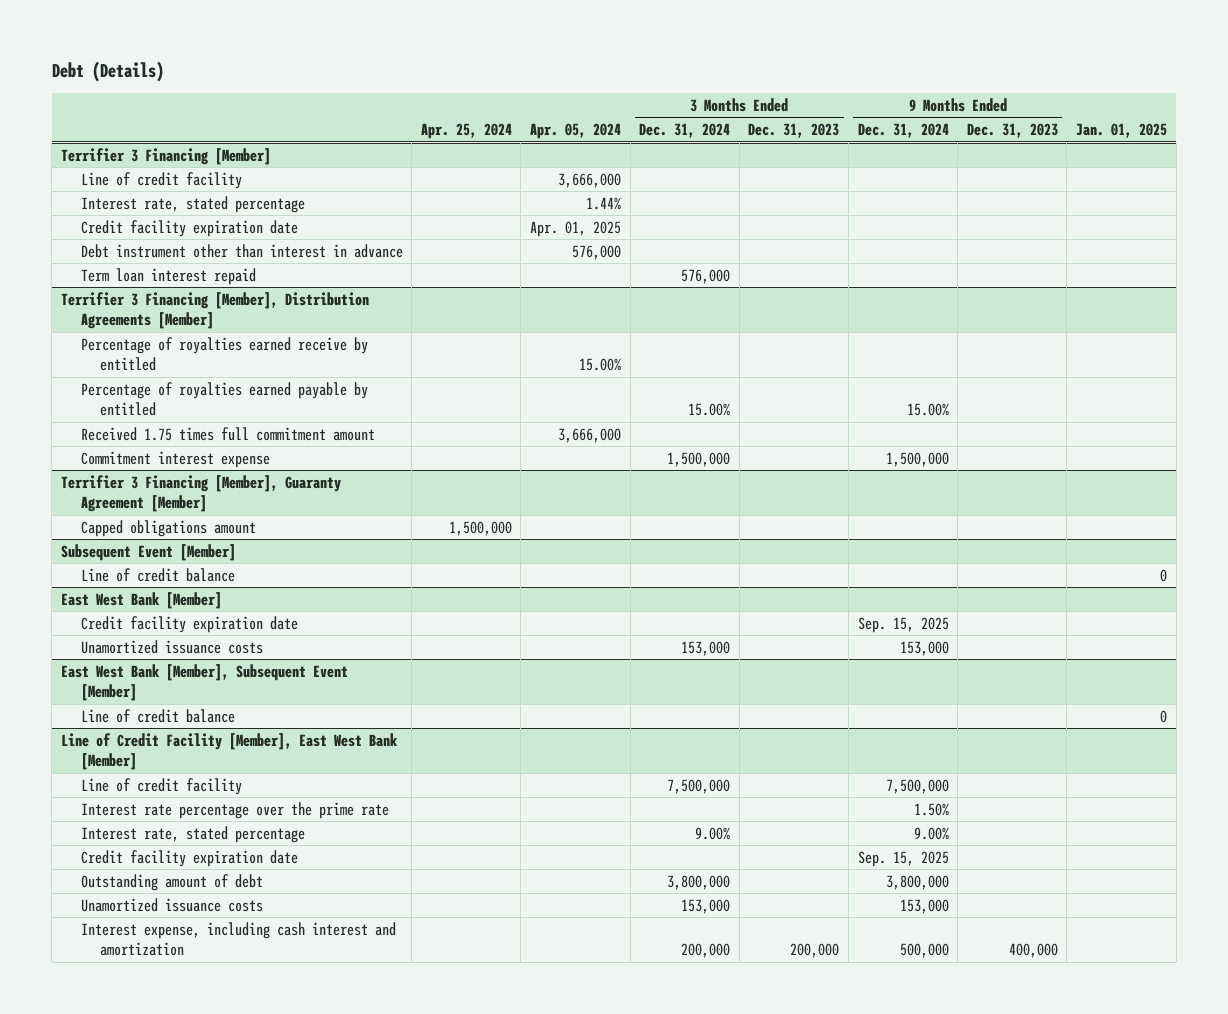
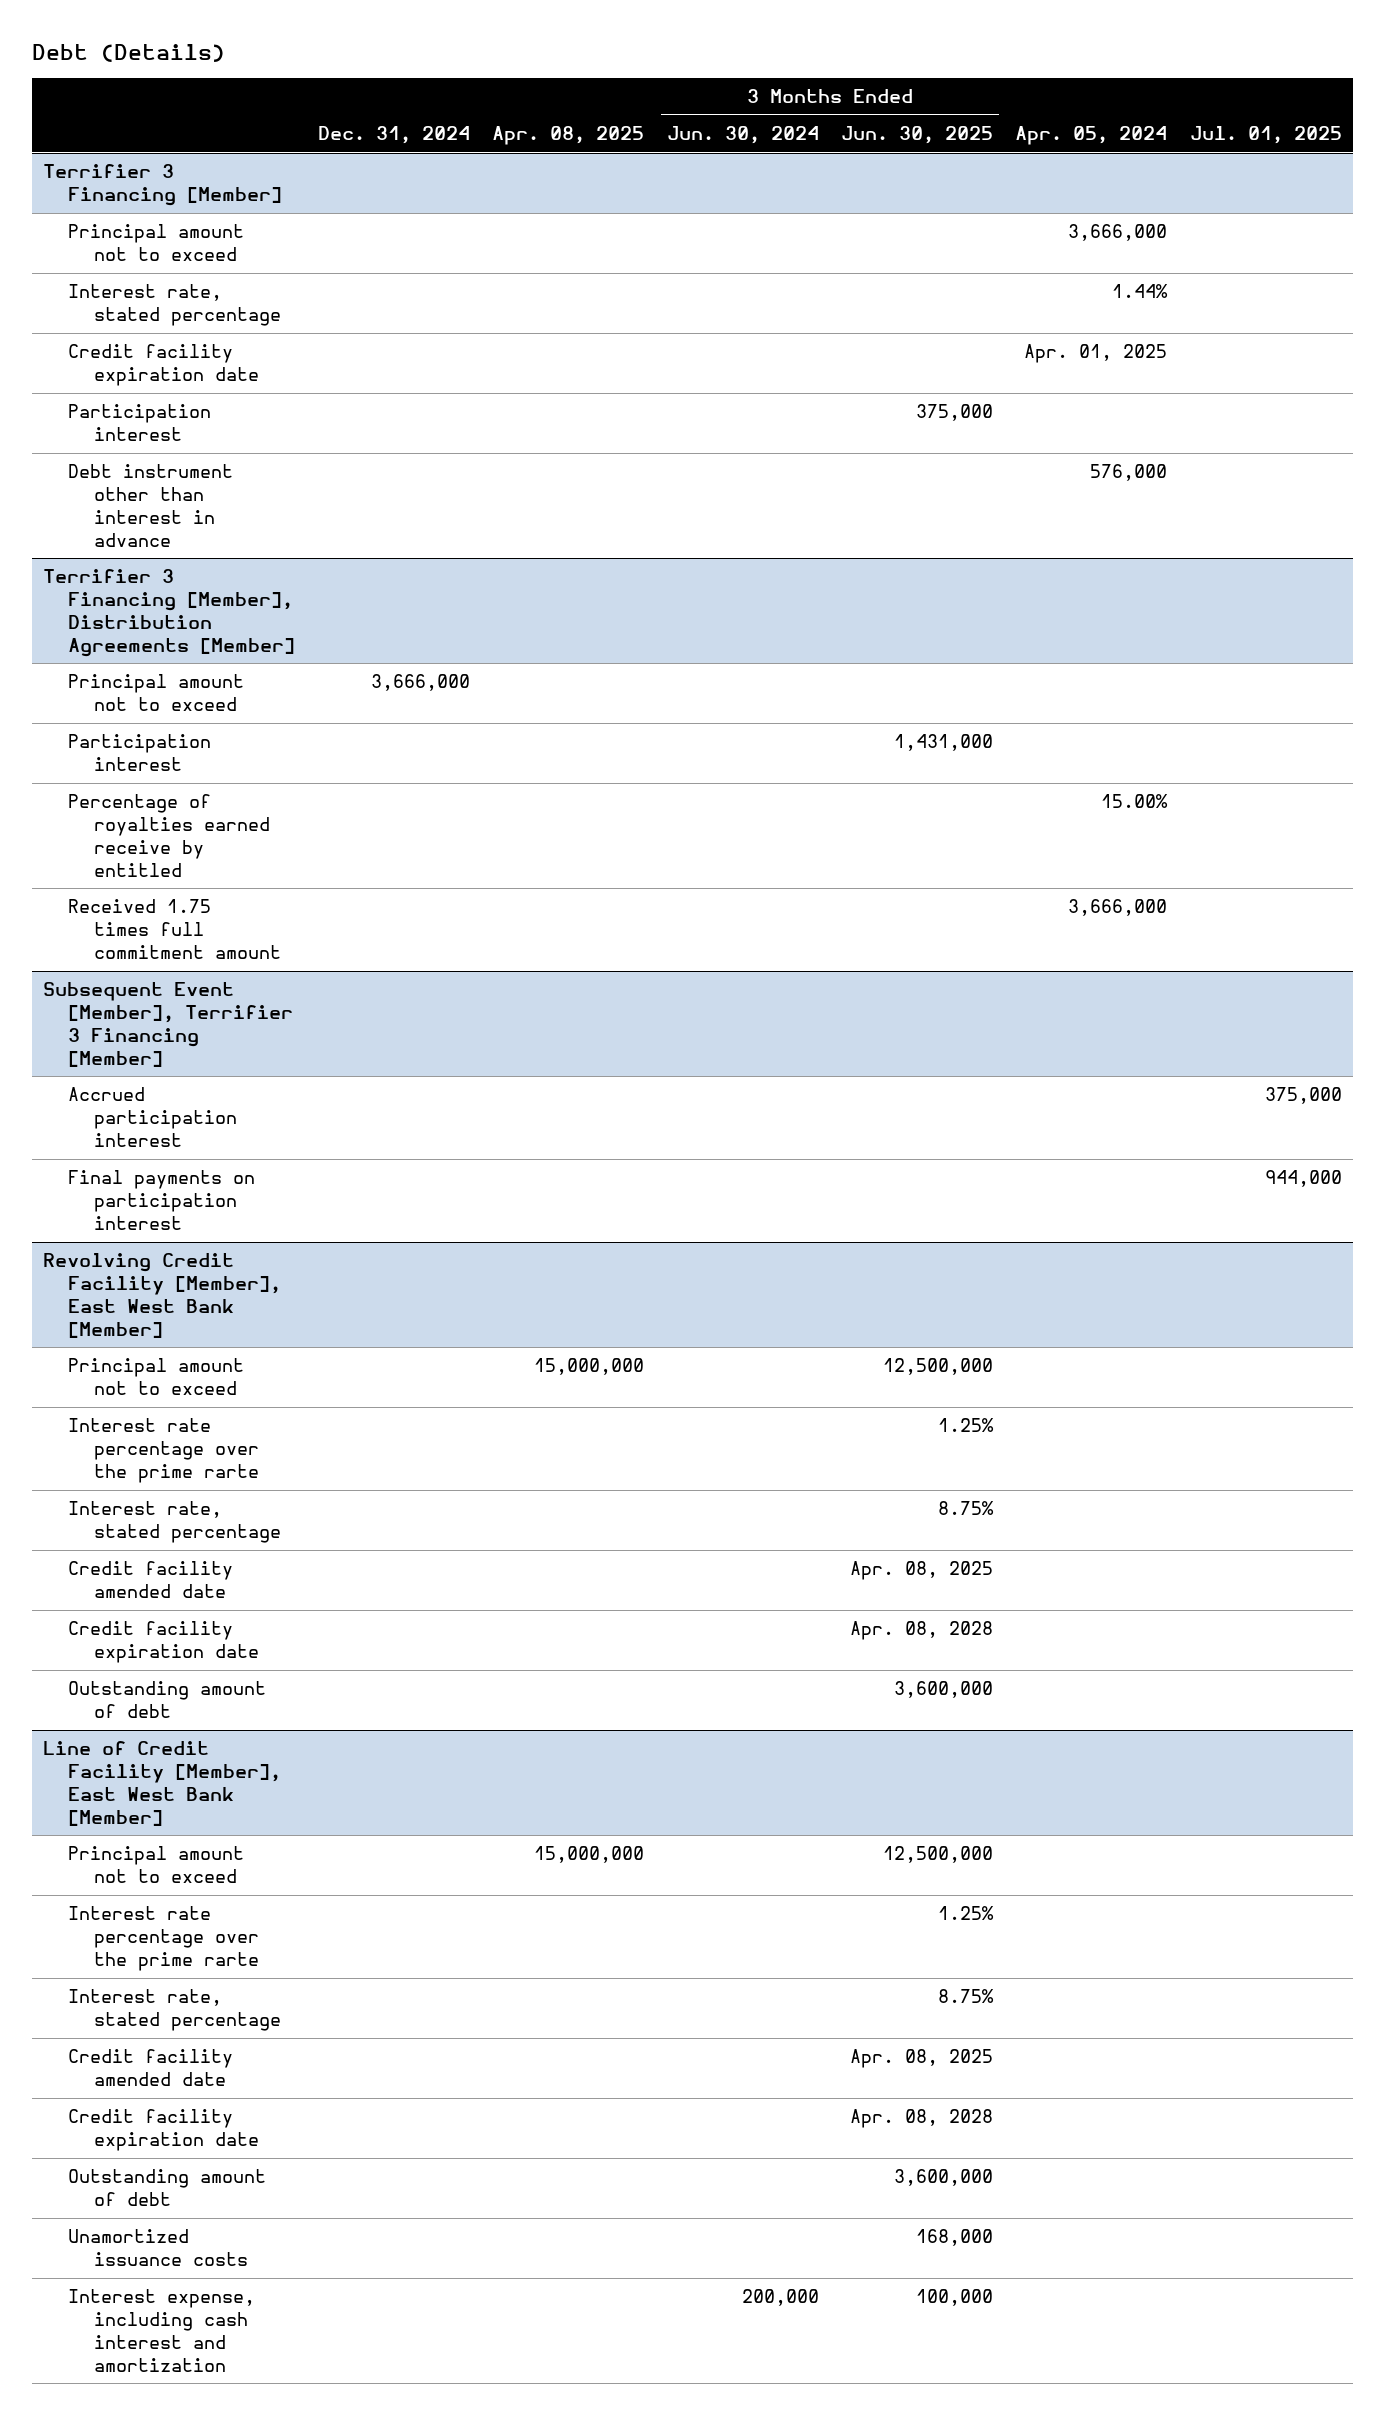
- | Apr. 25, 2024 | Apr. 05, 2024 | 3 Months Ended Dec. 31, 2024 | 3 Months Ended Dec. 31, 2023 | 9 Months Ended Dec. 31, 2024 | 9 Months Ended Dec. 31, 2023 | Jan. 01, 2025
+ | Dec. 31, 2024 | Apr. 08, 2025 | 3 Months Ended Jun. 30, 2024 | 3 Months Ended Jun. 30, 2025 | Apr. 05, 2024 | Jul. 01, 2025
@ Terrifier 3 Financing [Member]
- Line of credit facility | | 3,666,000 | | | | |
+ Principal amount not to exceed | | | | | 3,666,000 |
+ Participation interest | | | | 375,000 | |
- Term loan interest repaid | | | 576,000 | | | |
@ Terrifier 3 Financing [Member], Distribution Agreements [Member]
+ Principal amount not to exceed | 3,666,000 | | | | |
+ Participation interest | | | | 1,431,000 | |
- Percentage of royalties earned payable by entitled | | | 15.00% | | 15.00% | |
- Commitment interest expense | | | 1,500,000 | | 1,500,000 | |
- Terrifier 3 Financing [Member], Guaranty Agreement [Member]
- Capped obligations amount | 1,500,000 | | | | | |
- Subsequent Event [Member]
- Line of credit balance | | | | | | | 0
- East West Bank [Member]
+ Subsequent Event [Member], Terrifier 3 Financing [Member]
+ Accrued participation interest | | | | | | 375,000
+ Final payments on participation interest | | | | | | 944,000
+ Revolving Credit Facility [Member], East West Bank [Member]
+ Principal amount not to exceed | | 15,000,000 | | 12,500,000 | |
+ Interest rate percentage over the prime rarte | | | | 1.25% | |
+ Interest rate, stated percentage | | | | 8.75% | |
+ Credit facility amended date | | | | Apr. 08, 2025 | |
- Unamortized issuance costs | | | 153,000 | | 153,000 | |
- East West Bank [Member], Subsequent Event [Member]
- Line of credit balance | | | | | | | 0
+ Outstanding amount of debt | | | | 3,600,000 | |
@ Line of Credit Facility [Member], East West Bank [Member]
- Line of credit facility | | | 7,500,000 | | 7,500,000 | |
- Interest rate percentage over the prime rate | | | | | 1.50% | |
+ Principal amount not to exceed | | 15,000,000 | | 12,500,000 | |
+ Interest rate percentage over the prime rarte | | | | 1.25% | |
+ Credit facility amended date | | | | Apr. 08, 2025 | |

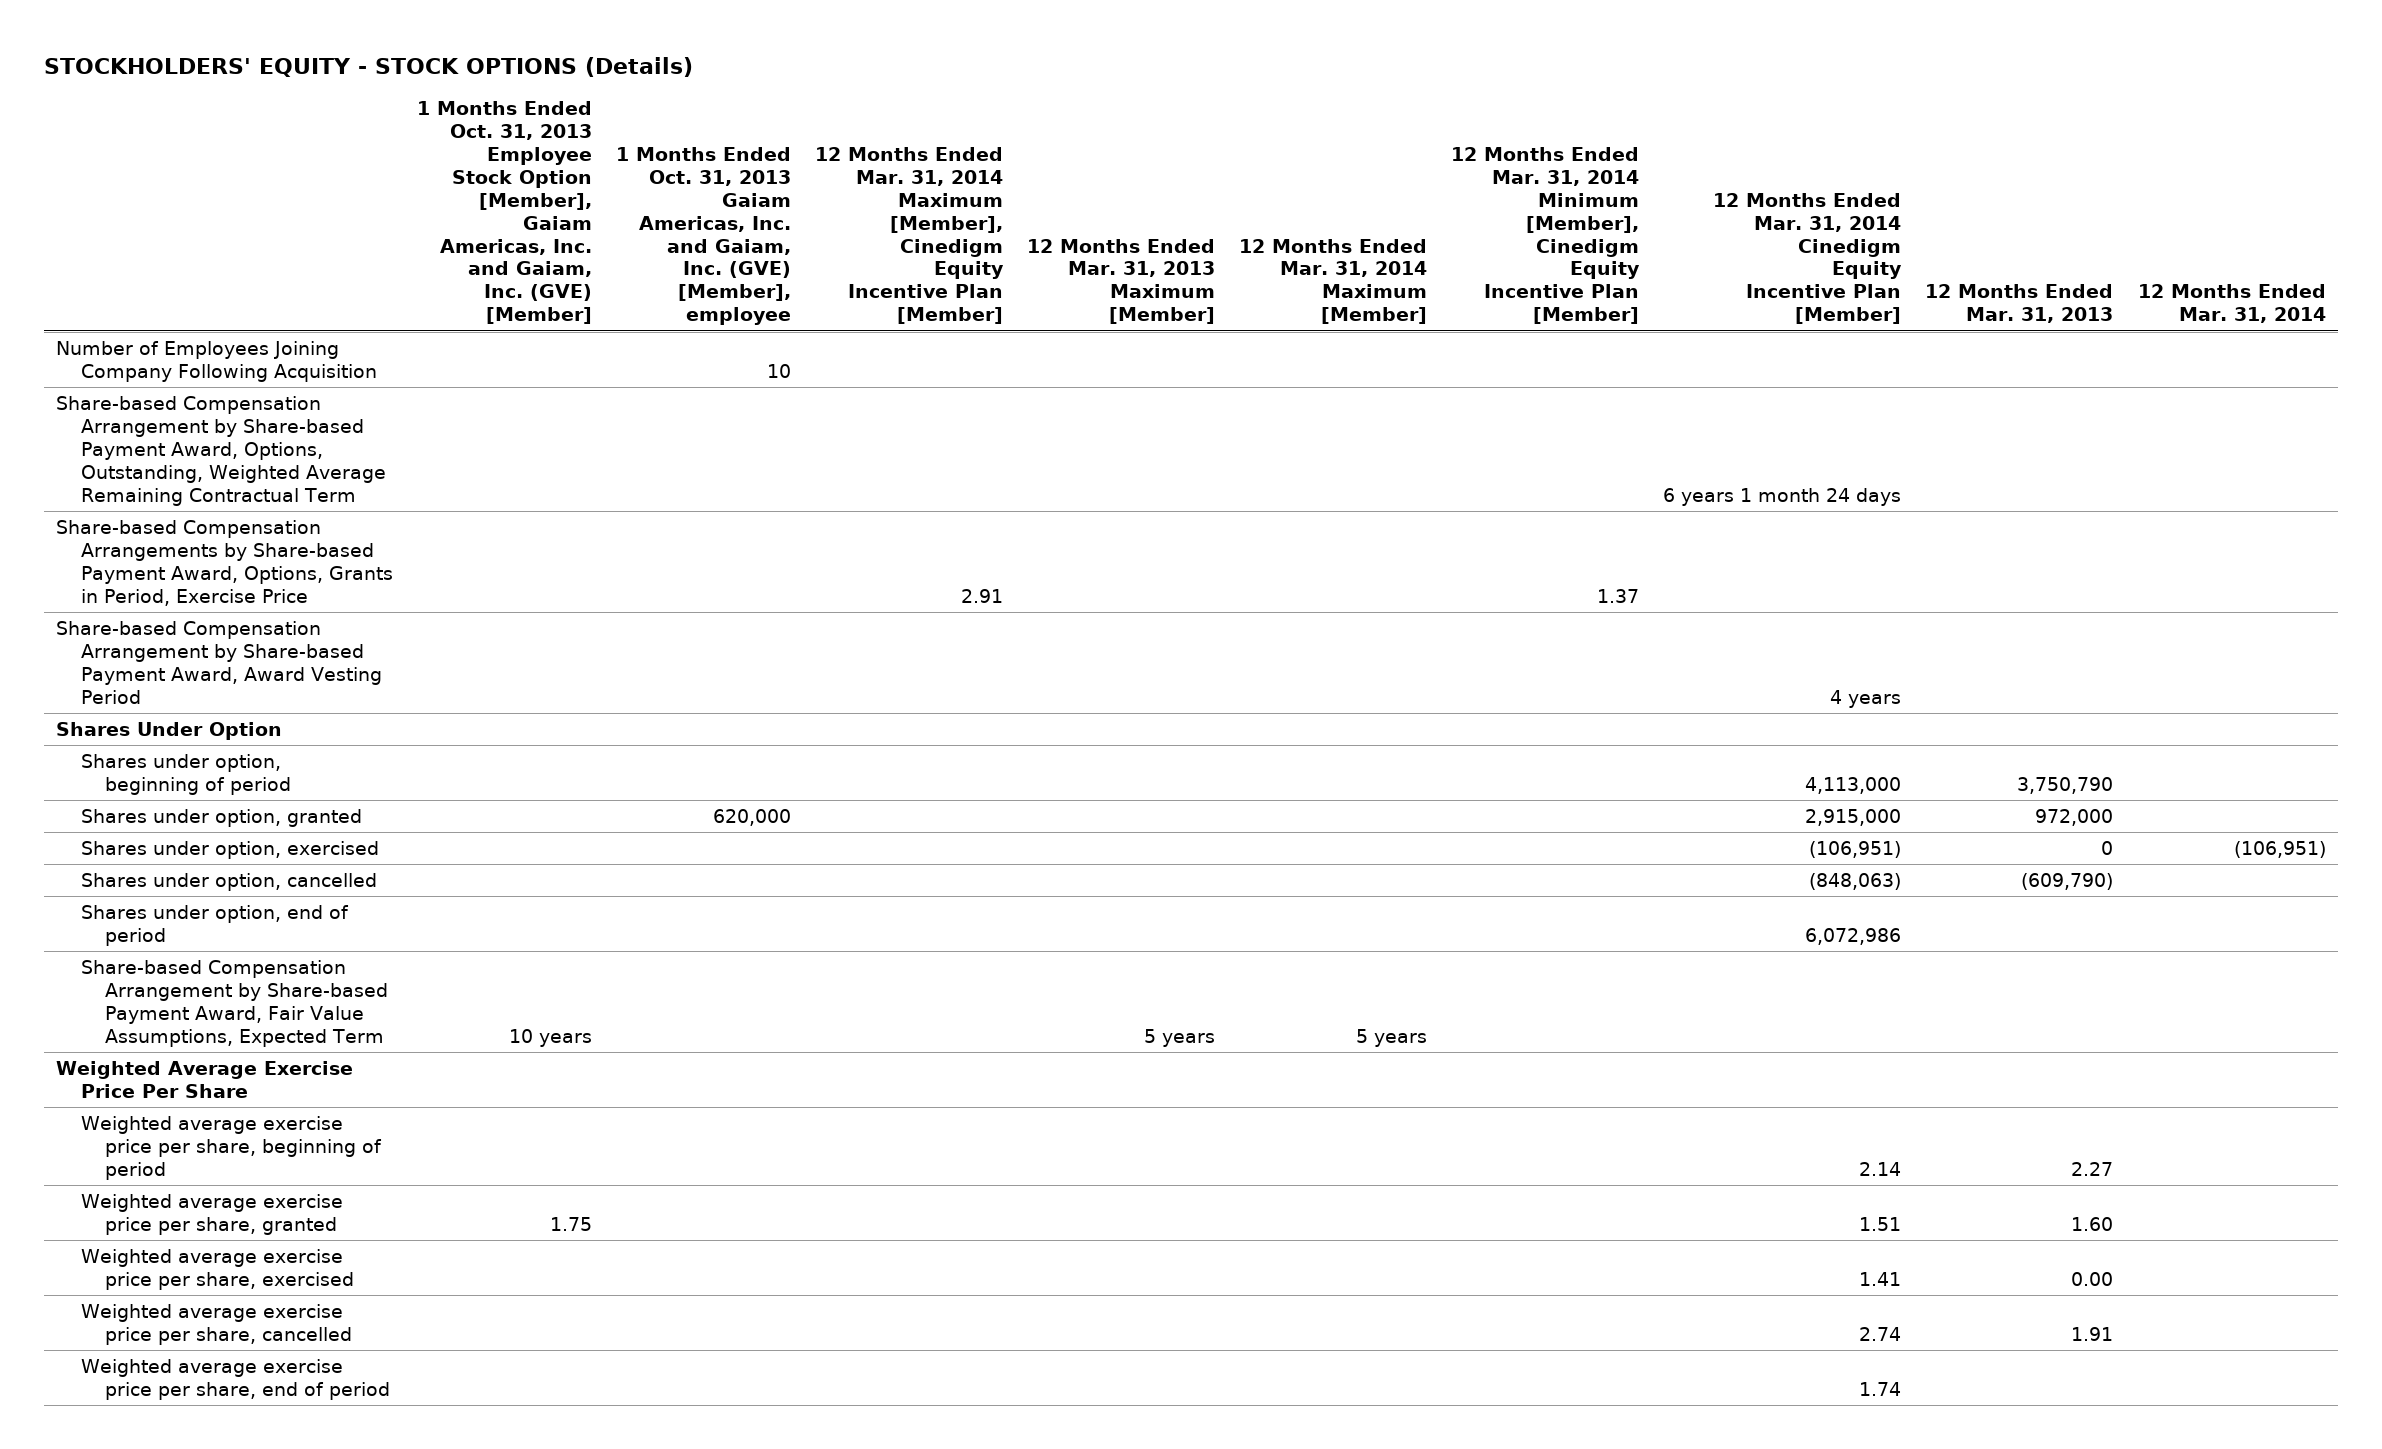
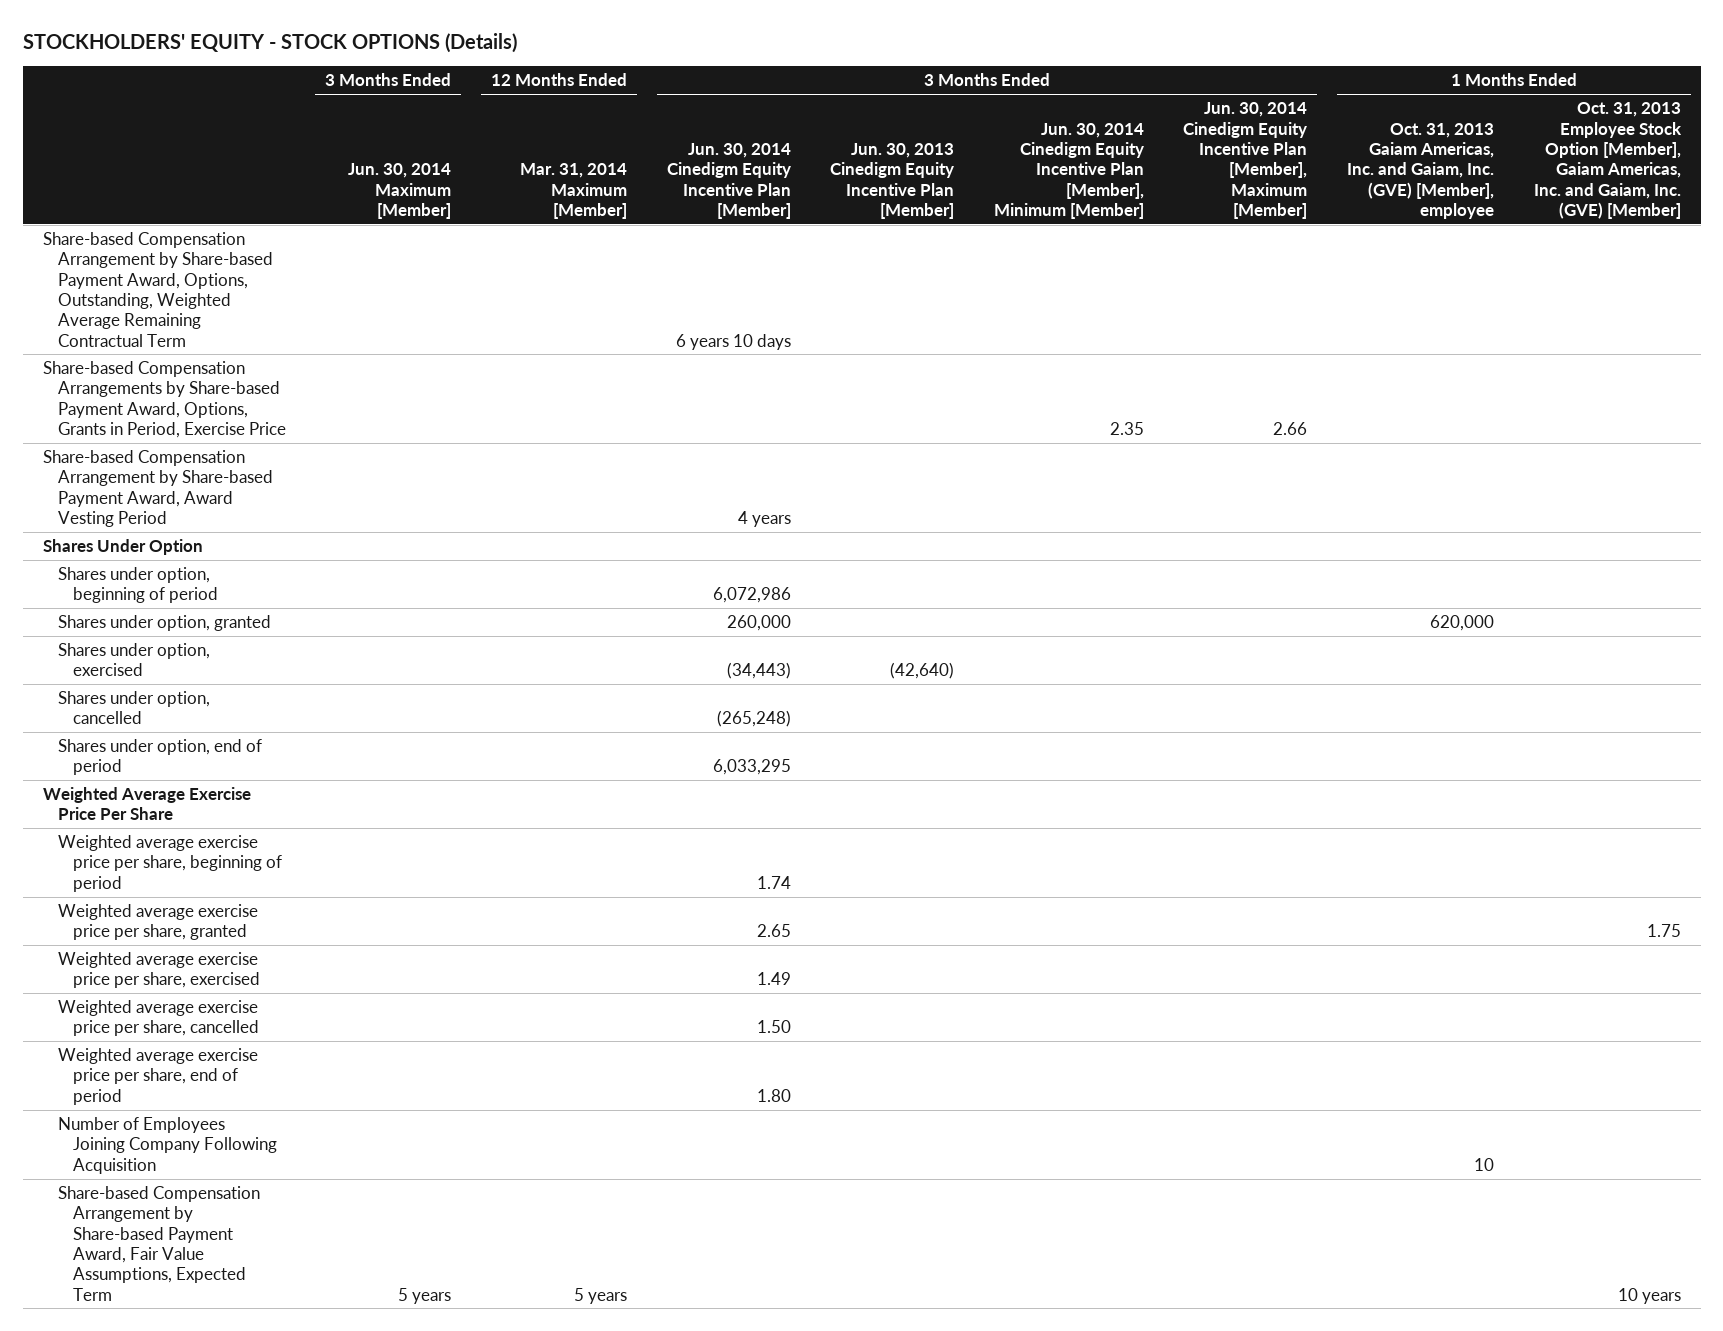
- | 1 Months Ended Oct. 31, 2013 Employee Stock Option [Member], Gaiam Americas, Inc. and Gaiam, Inc. (GVE) [Member] | 1 Months Ended Oct. 31, 2013 Gaiam Americas, Inc. and Gaiam, Inc. (GVE) [Member], employee | 12 Months Ended Mar. 31, 2014 Maximum [Member], Cinedigm Equity Incentive Plan [Member] | 12 Months Ended Mar. 31, 2013 Maximum [Member] | 12 Months Ended Mar. 31, 2014 Maximum [Member] | 12 Months Ended Mar. 31, 2014 Minimum [Member], Cinedigm Equity Incentive Plan [Member] | 12 Months Ended Mar. 31, 2014 Cinedigm Equity Incentive Plan [Member] | 12 Months Ended Mar. 31, 2013 | 12 Months Ended Mar. 31, 2014
+ | 3 Months Ended Jun. 30, 2014 Maximum [Member] | 12 Months Ended Mar. 31, 2014 Maximum [Member] | 3 Months Ended Jun. 30, 2014 Cinedigm Equity Incentive Plan [Member] | 3 Months Ended Jun. 30, 2013 Cinedigm Equity Incentive Plan [Member] | 3 Months Ended Jun. 30, 2014 Cinedigm Equity Incentive Plan [Member], Minimum [Member] | 3 Months Ended Jun. 30, 2014 Cinedigm Equity Incentive Plan [Member], Maximum [Member] | 1 Months Ended Oct. 31, 2013 Gaiam Americas, Inc. and Gaiam, Inc. (GVE) [Member], employee | 1 Months Ended Oct. 31, 2013 Employee Stock Option [Member], Gaiam Americas, Inc. and Gaiam, Inc. (GVE) [Member]
moved down: Number of Employees Joining Company Following Acquisition | | | | | | | 10 |
moved down: Share-based Compensation Arrangement by Share-based Payment Award, Fair Value Assumptions, Expected Term | 5 years | 5 years | | | | | | 10 years

